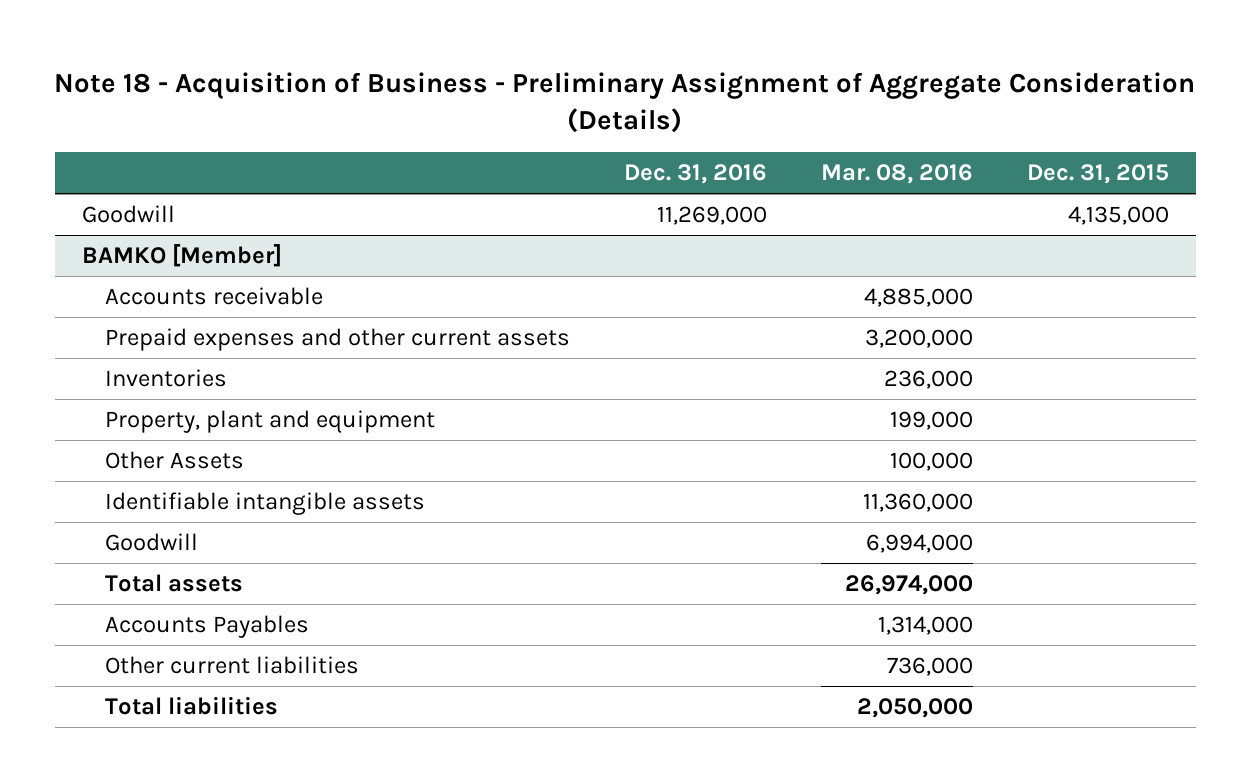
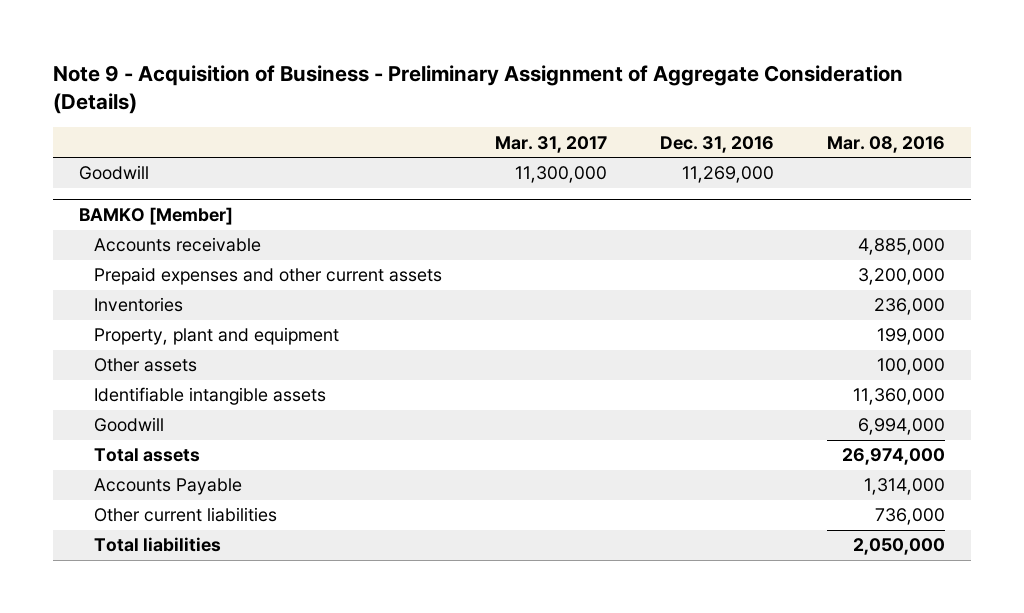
- Note 18 - Acquisition of Business - Preliminary Assignment of Aggregate Consideration (Details)
+ Note 9 - Acquisition of Business - Preliminary Assignment of Aggregate Consideration (Details)
- | Dec. 31, 2016 | Mar. 08, 2016 | Dec. 31, 2015
+ | Mar. 31, 2017 | Dec. 31, 2016 | Mar. 08, 2016
@ BAMKO [Member]
- Other Assets | | 100,000 |
+ Other assets | | | 100,000
- Accounts Payables | | 1,314,000 |
+ Accounts Payable | | | 1,314,000

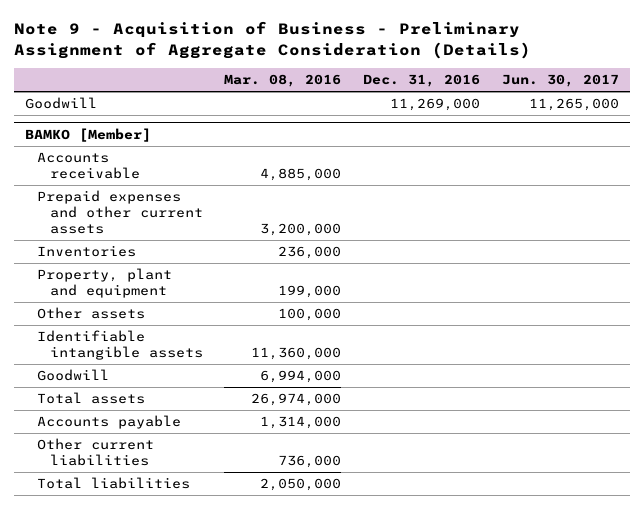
- | Mar. 31, 2017 | Dec. 31, 2016 | Mar. 08, 2016
+ | Mar. 08, 2016 | Dec. 31, 2016 | Jun. 30, 2017
@ BAMKO [Member]
- Accounts Payable | | | 1,314,000
+ Accounts payable | 1,314,000 | |

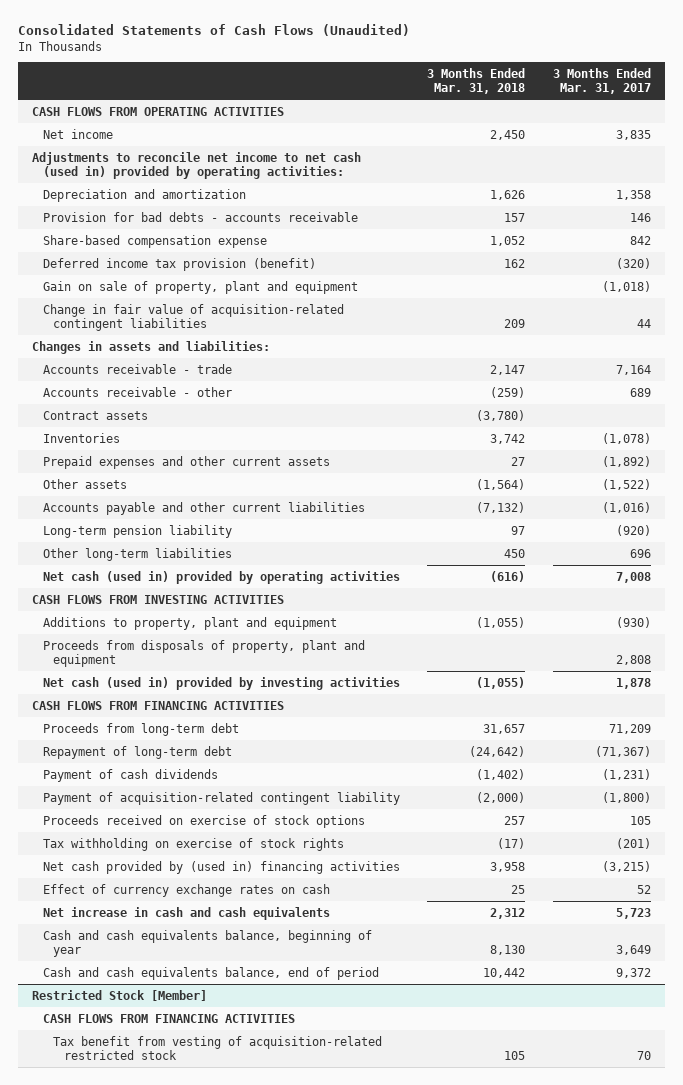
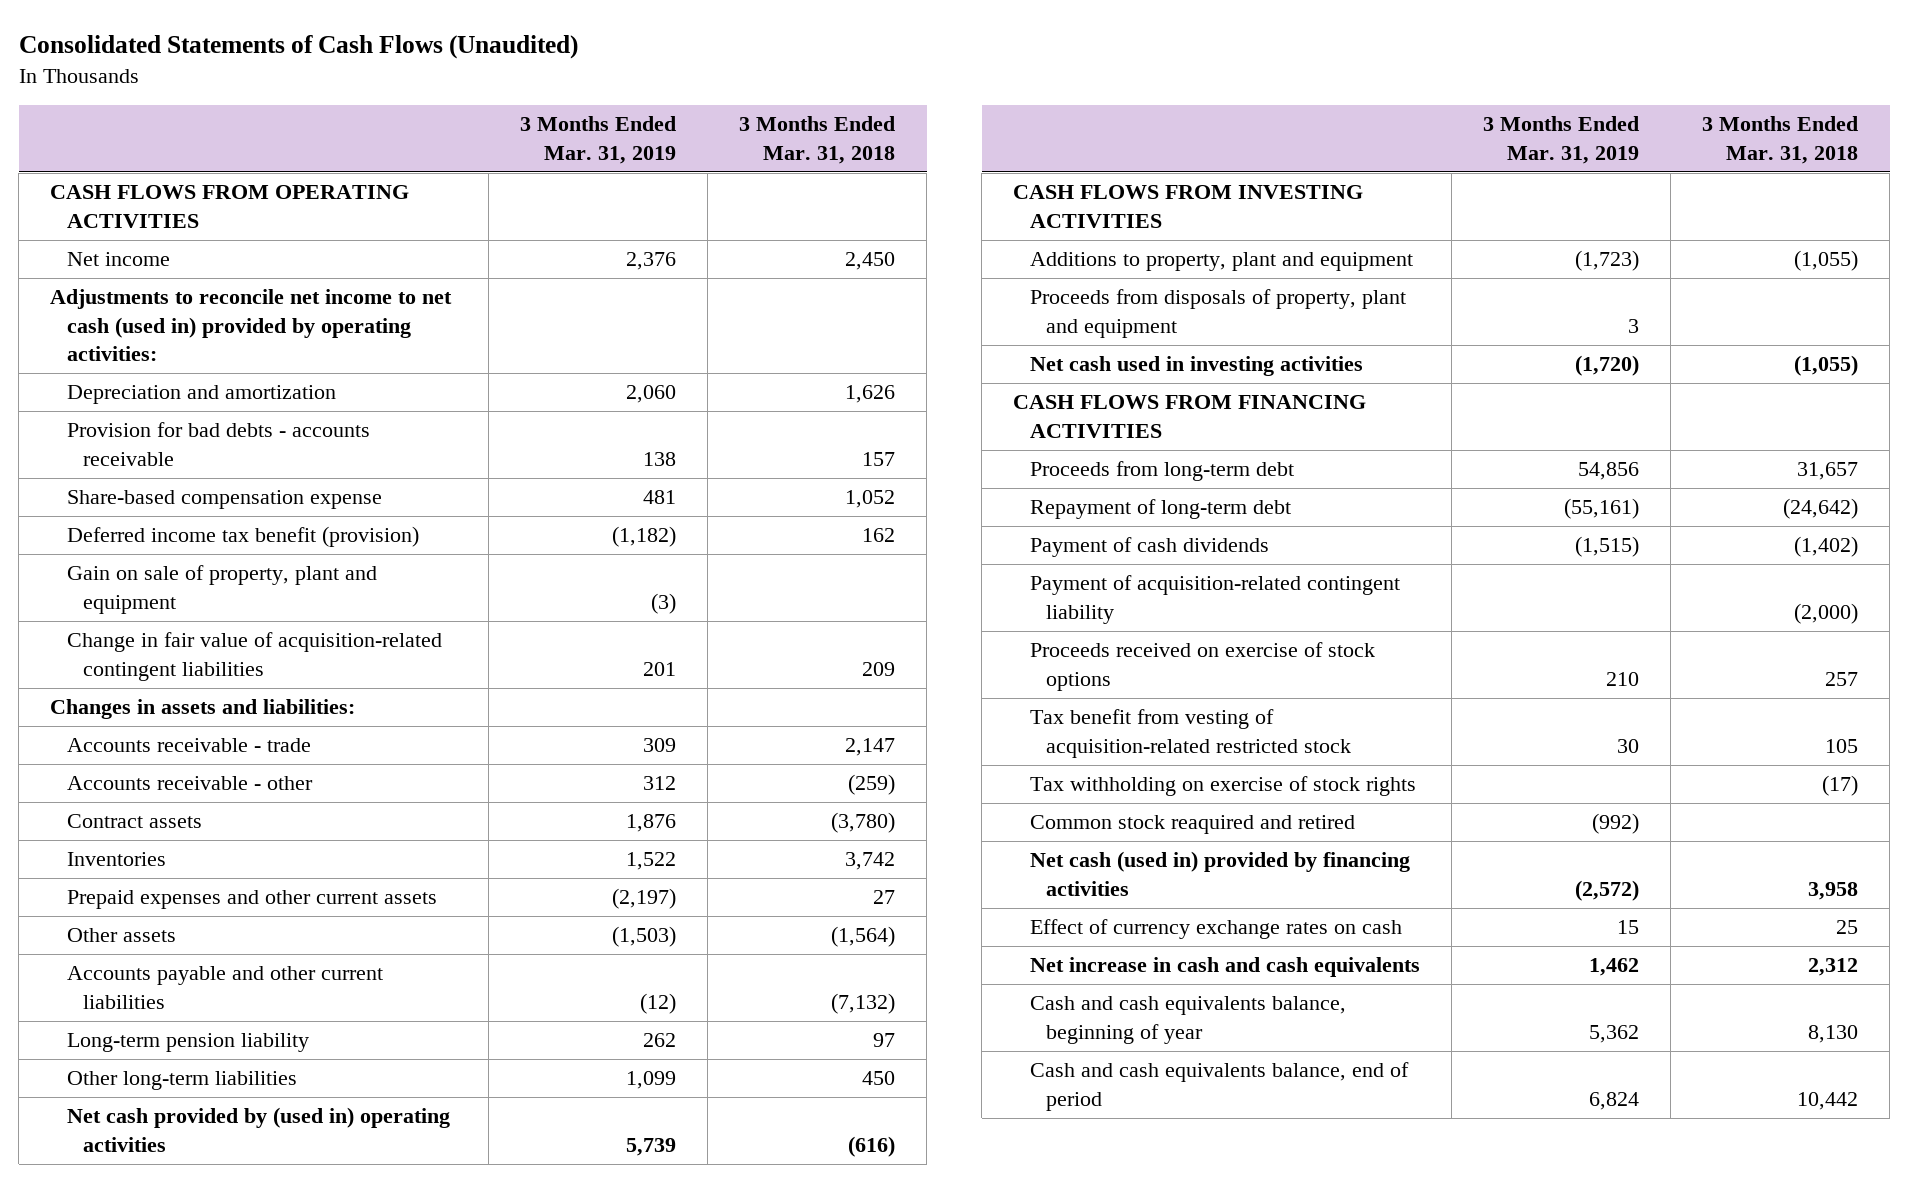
- | 3 Months Ended Mar. 31, 2018 | 3 Months Ended Mar. 31, 2017
+ | 3 Months Ended Mar. 31, 2019 | 3 Months Ended Mar. 31, 2018
- Deferred income tax provision (benefit) | 162 | (320)
+ Deferred income tax benefit (provision) | (1,182) | 162
- Net cash (used in) provided by operating activities | (616) | 7,008
+ Net cash provided by (used in) operating activities | 5,739 | (616)
- Net cash (used in) provided by investing activities | (1,055) | 1,878
+ Net cash used in investing activities | (1,720) | (1,055)
+ Tax benefit from vesting of acquisition-related restricted stock | 30 | 105
- Net cash provided by (used in) financing activities | 3,958 | (3,215)
+ Common stock reaquired and retired | (992) |
+ Net cash (used in) provided by financing activities | (2,572) | 3,958
- Restricted Stock [Member]
- CASH FLOWS FROM FINANCING ACTIVITIES
- Tax benefit from vesting of acquisition-related restricted stock | 105 | 70

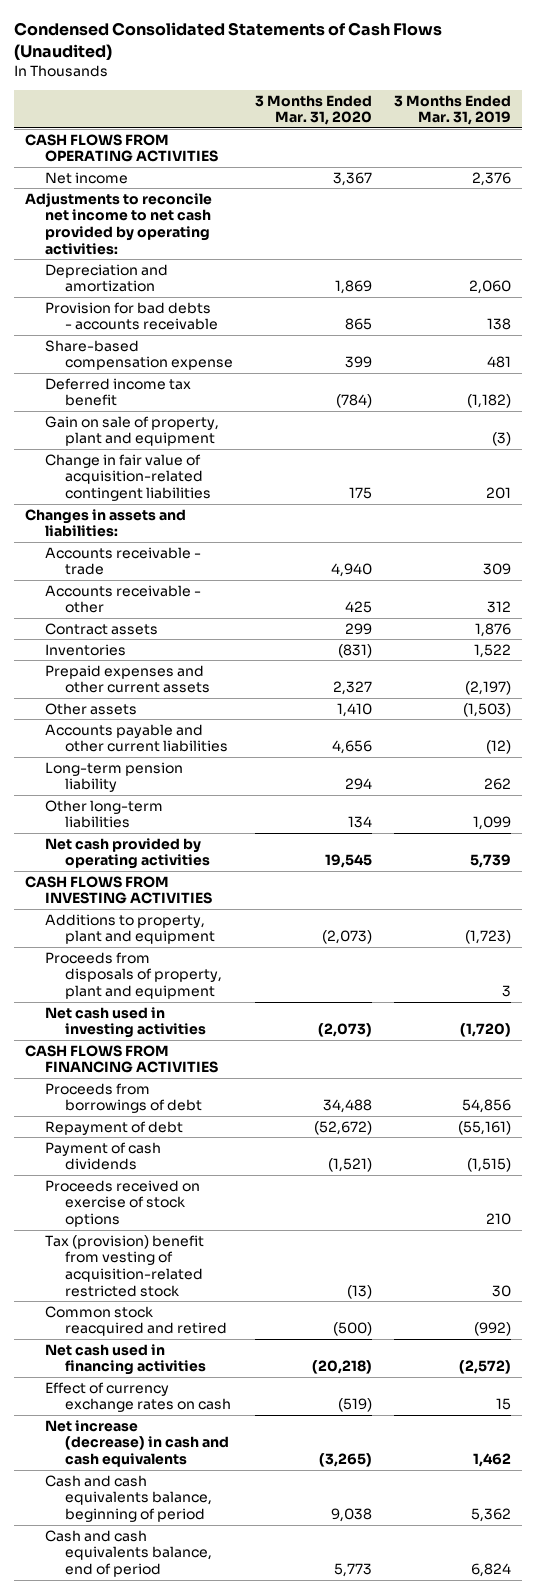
- Consolidated Statements of Cash Flows (Unaudited)
+ Condensed Consolidated Statements of Cash Flows (Unaudited)
- | 3 Months Ended Mar. 31, 2019 | 3 Months Ended Mar. 31, 2018
+ | 3 Months Ended Mar. 31, 2020 | 3 Months Ended Mar. 31, 2019
- Adjustments to reconcile net income to net cash (used in) provided by operating activities:
+ Adjustments to reconcile net income to net cash provided by operating activities:
- Deferred income tax benefit (provision) | (1,182) | 162
+ Deferred income tax benefit | (784) | (1,182)
- Net cash provided by (used in) operating activities | 5,739 | (616)
+ Net cash provided by operating activities | 19,545 | 5,739
- Proceeds from long-term debt | 54,856 | 31,657
- Repayment of long-term debt | (55,161) | (24,642)
+ Proceeds from borrowings of debt | 34,488 | 54,856
+ Repayment of debt | (52,672) | (55,161)
- Payment of acquisition-related contingent liability | | (2,000)
- Tax benefit from vesting of acquisition-related restricted stock | 30 | 105
- Tax withholding on exercise of stock rights | | (17)
- Common stock reaquired and retired | (992) |
- Net cash (used in) provided by financing activities | (2,572) | 3,958
+ Tax (provision) benefit from vesting of acquisition-related restricted stock | (13) | 30
+ Common stock reacquired and retired | (500) | (992)
+ Net cash used in financing activities | (20,218) | (2,572)
- Net increase in cash and cash equivalents | 1,462 | 2,312
- Cash and cash equivalents balance, beginning of year | 5,362 | 8,130
+ Net increase (decrease) in cash and cash equivalents | (3,265) | 1,462
+ Cash and cash equivalents balance, beginning of period | 9,038 | 5,362

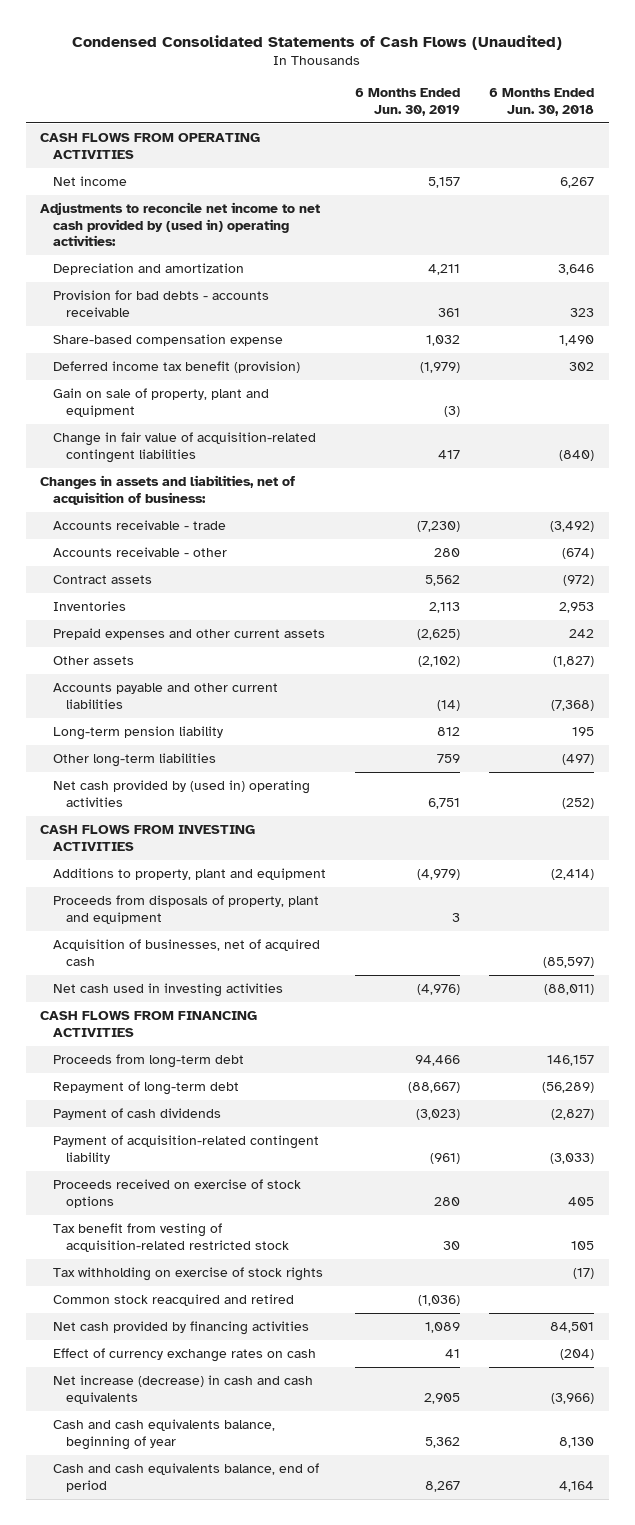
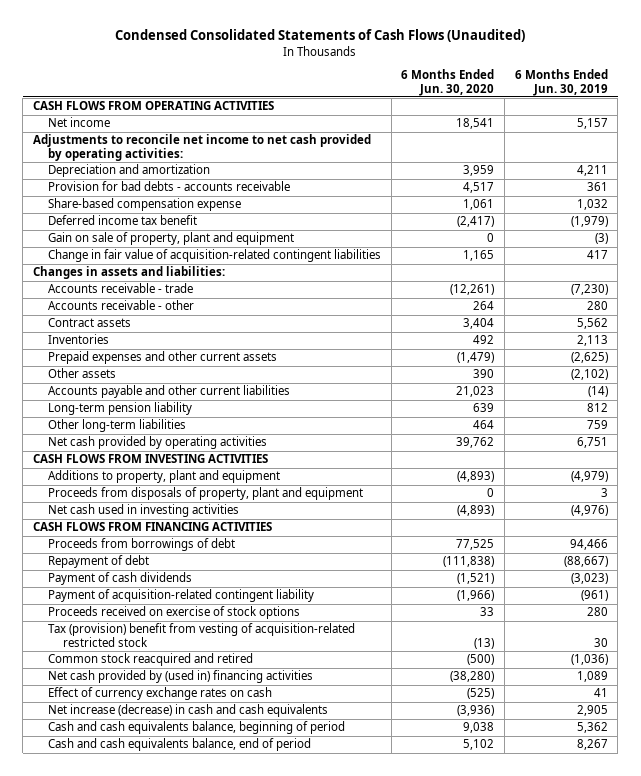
- | 6 Months Ended Jun. 30, 2019 | 6 Months Ended Jun. 30, 2018
+ | 6 Months Ended Jun. 30, 2020 | 6 Months Ended Jun. 30, 2019
- Adjustments to reconcile net income to net cash provided by (used in) operating activities:
+ Adjustments to reconcile net income to net cash provided by operating activities:
- Deferred income tax benefit (provision) | (1,979) | 302
+ Deferred income tax benefit | (2,417) | (1,979)
- Changes in assets and liabilities, net of acquisition of business:
+ Changes in assets and liabilities:
- Net cash provided by (used in) operating activities | 6,751 | (252)
+ Net cash provided by operating activities | 39,762 | 6,751
- Acquisition of businesses, net of acquired cash | | (85,597)
- Proceeds from long-term debt | 94,466 | 146,157
- Repayment of long-term debt | (88,667) | (56,289)
+ Proceeds from borrowings of debt | 77,525 | 94,466
+ Repayment of debt | (111,838) | (88,667)
- Tax benefit from vesting of acquisition-related restricted stock | 30 | 105
- Tax withholding on exercise of stock rights | | (17)
+ Tax (provision) benefit from vesting of acquisition-related restricted stock | (13) | 30
- Net cash provided by financing activities | 1,089 | 84,501
+ Net cash provided by (used in) financing activities | (38,280) | 1,089
- Cash and cash equivalents balance, beginning of year | 5,362 | 8,130
+ Cash and cash equivalents balance, beginning of period | 9,038 | 5,362

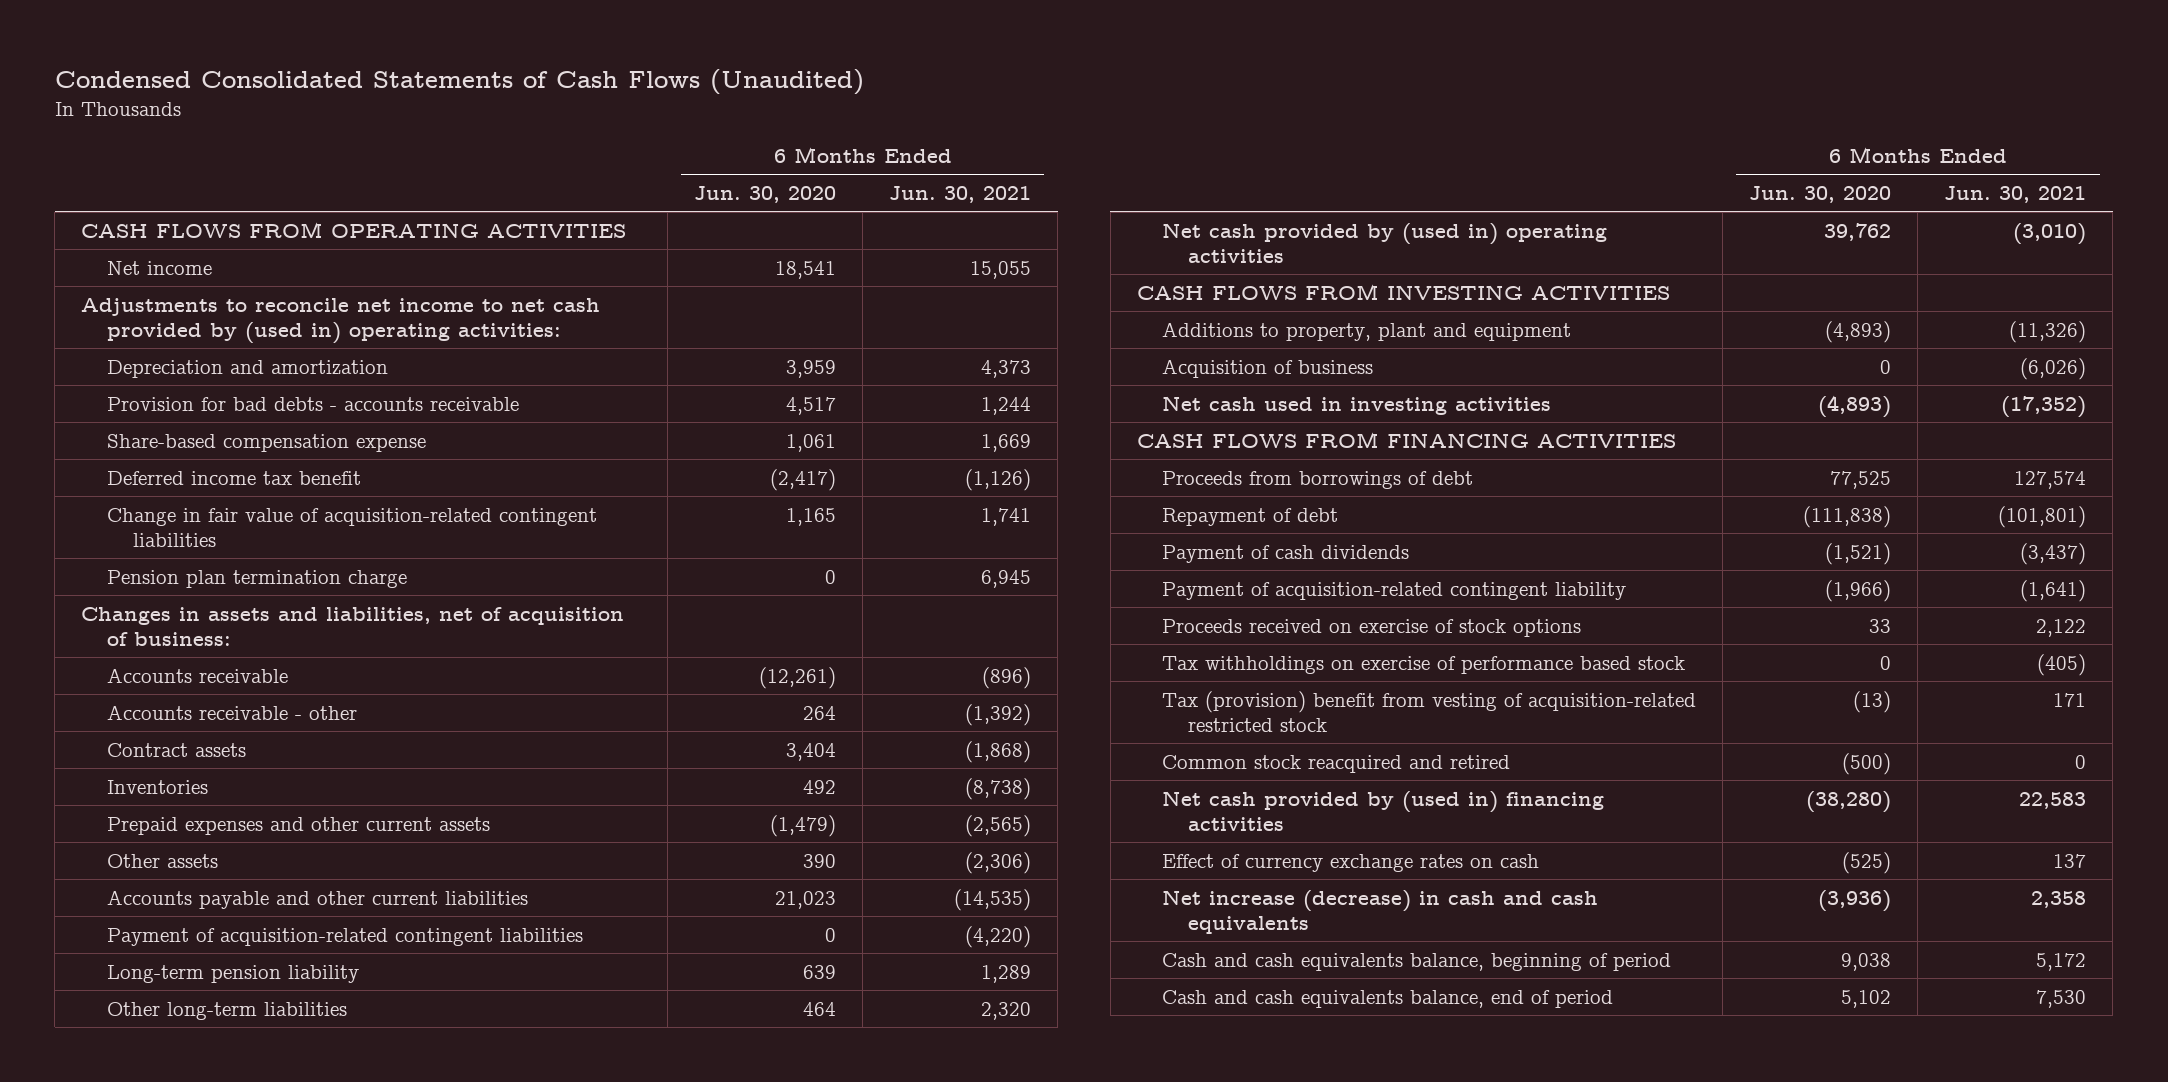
- | 6 Months Ended Jun. 30, 2020 | 6 Months Ended Jun. 30, 2019
+ | 6 Months Ended Jun. 30, 2020 | 6 Months Ended Jun. 30, 2021
- Adjustments to reconcile net income to net cash provided by operating activities:
+ Adjustments to reconcile net income to net cash provided by (used in) operating activities:
- Gain on sale of property, plant and equipment | 0 | (3)
- Changes in assets and liabilities:
- Accounts receivable - trade | (12,261) | (7,230)
+ Pension plan termination charge | 0 | 6,945
+ Changes in assets and liabilities, net of acquisition of business:
+ Accounts receivable | (12,261) | (896)
+ Payment of acquisition-related contingent liabilities | 0 | (4,220)
- Net cash provided by operating activities | 39,762 | 6,751
+ Net cash provided by (used in) operating activities | 39,762 | (3,010)
- Proceeds from disposals of property, plant and equipment | 0 | 3
+ Acquisition of business | 0 | (6,026)
+ Tax withholdings on exercise of performance based stock | 0 | (405)

